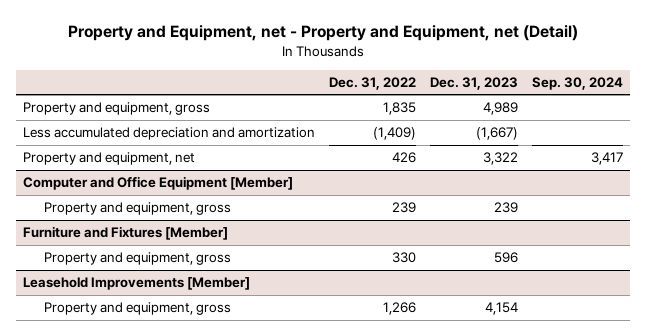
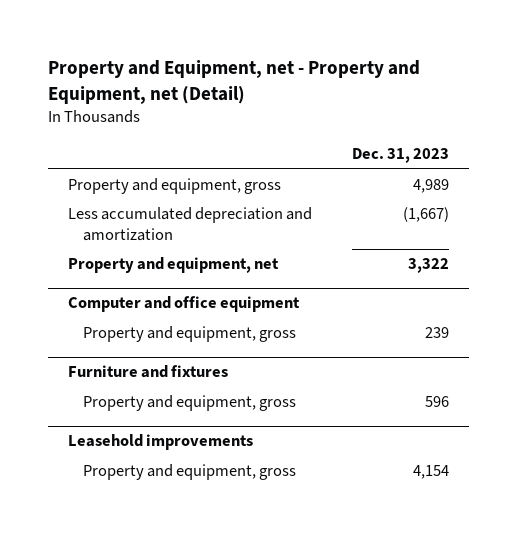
- | Dec. 31, 2022 | Dec. 31, 2023 | Sep. 30, 2024
+ | Dec. 31, 2023
- Computer and Office Equipment [Member]
+ Computer and office equipment
- Furniture and Fixtures [Member]
+ Furniture and fixtures
- Leasehold Improvements [Member]
+ Leasehold improvements

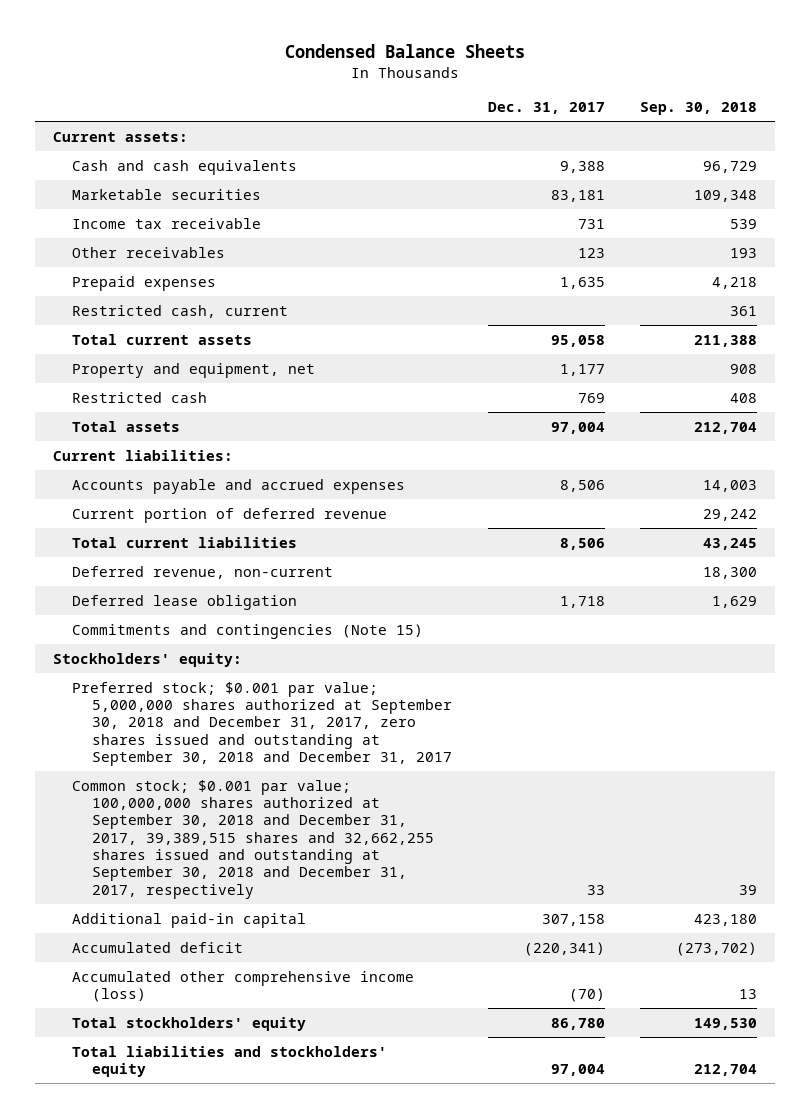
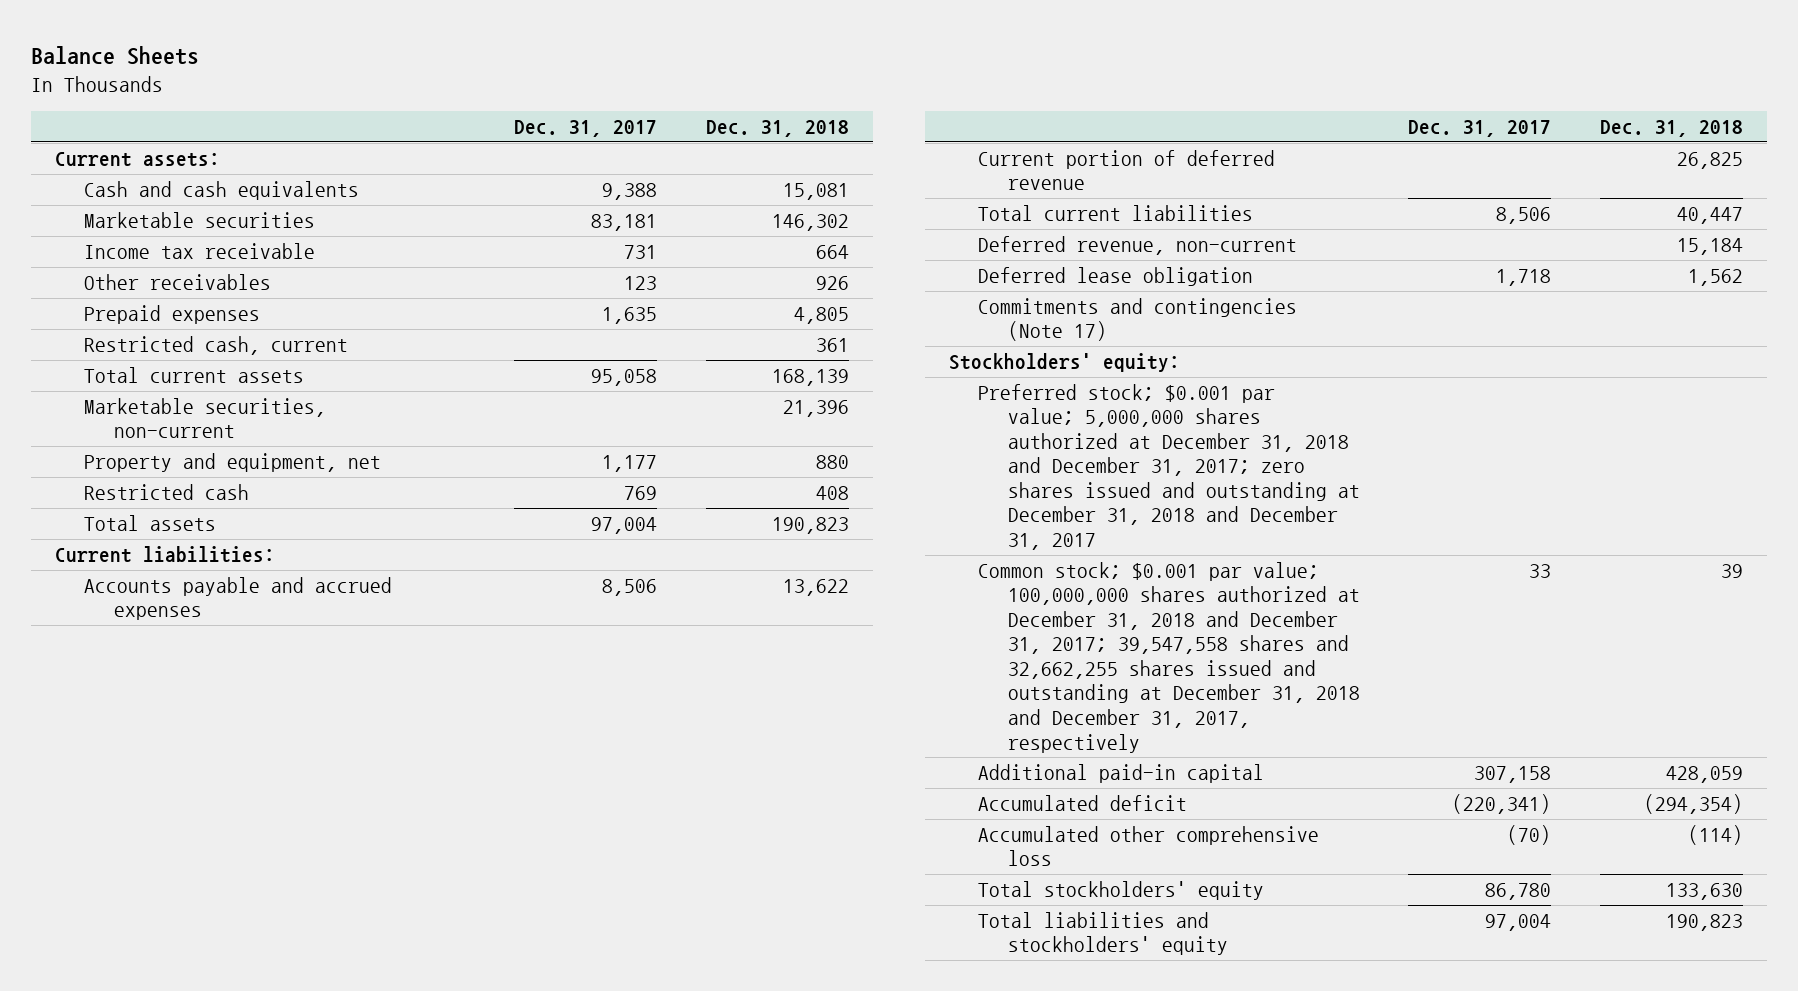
- Condensed Balance Sheets
+ Balance Sheets
- | Dec. 31, 2017 | Sep. 30, 2018
+ | Dec. 31, 2017 | Dec. 31, 2018
+ Marketable securities, non-current | | 21,396
- Commitments and contingencies (Note 15)
+ Commitments and contingencies (Note 17)
- Preferred stock; $0.001 par value; 5,000,000 shares authorized at September 30, 2018 and December 31, 2017, zero shares issued and outstanding at September 30, 2018 and December 31, 2017
- Common stock; $0.001 par value; 100,000,000 shares authorized at September 30, 2018 and December 31, 2017, 39,389,515 shares and 32,662,255 shares issued and outstanding at September 30, 2018 and December 31, 2017, respectively | 33 | 39
+ Preferred stock; $0.001 par value; 5,000,000 shares authorized at December 31, 2018 and December 31, 2017; zero shares issued and outstanding at December 31, 2018 and December 31, 2017
+ Common stock; $0.001 par value; 100,000,000 shares authorized at December 31, 2018 and December 31, 2017; 39,547,558 shares and 32,662,255 shares issued and outstanding at December 31, 2018 and December 31, 2017, respectively | 33 | 39
- Accumulated other comprehensive income (loss) | (70) | 13
+ Accumulated other comprehensive loss | (70) | (114)

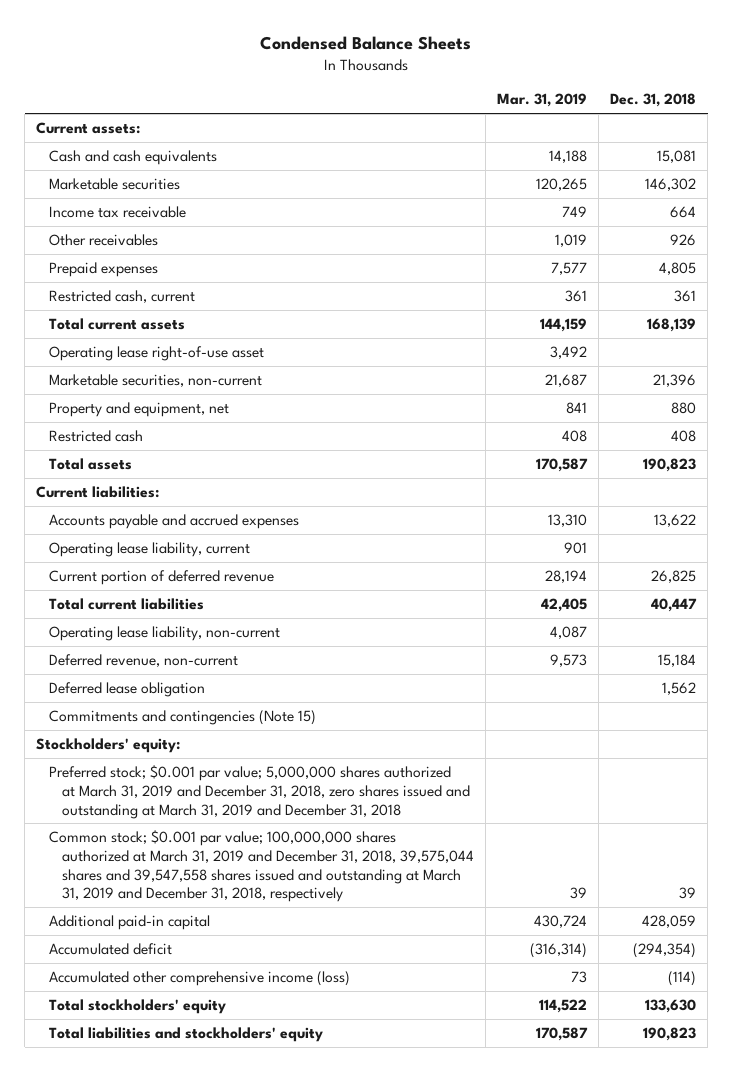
- Balance Sheets
+ Condensed Balance Sheets
- | Dec. 31, 2017 | Dec. 31, 2018
+ | Mar. 31, 2019 | Dec. 31, 2018
+ Operating lease right-of-use asset | 3,492 |
+ Operating lease liability, current | 901 |
+ Operating lease liability, non-current | 4,087 |
- Commitments and contingencies (Note 17)
+ Commitments and contingencies (Note 15)
- Preferred stock; $0.001 par value; 5,000,000 shares authorized at December 31, 2018 and December 31, 2017; zero shares issued and outstanding at December 31, 2018 and December 31, 2017
- Common stock; $0.001 par value; 100,000,000 shares authorized at December 31, 2018 and December 31, 2017; 39,547,558 shares and 32,662,255 shares issued and outstanding at December 31, 2018 and December 31, 2017, respectively | 33 | 39
+ Preferred stock; $0.001 par value; 5,000,000 shares authorized at March 31, 2019 and December 31, 2018, zero shares issued and outstanding at March 31, 2019 and December 31, 2018
+ Common stock; $0.001 par value; 100,000,000 shares authorized at March 31, 2019 and December 31, 2018, 39,575,044 shares and 39,547,558 shares issued and outstanding at March 31, 2019 and December 31, 2018, respectively | 39 | 39
- Accumulated other comprehensive loss | (70) | (114)
+ Accumulated other comprehensive income (loss) | 73 | (114)

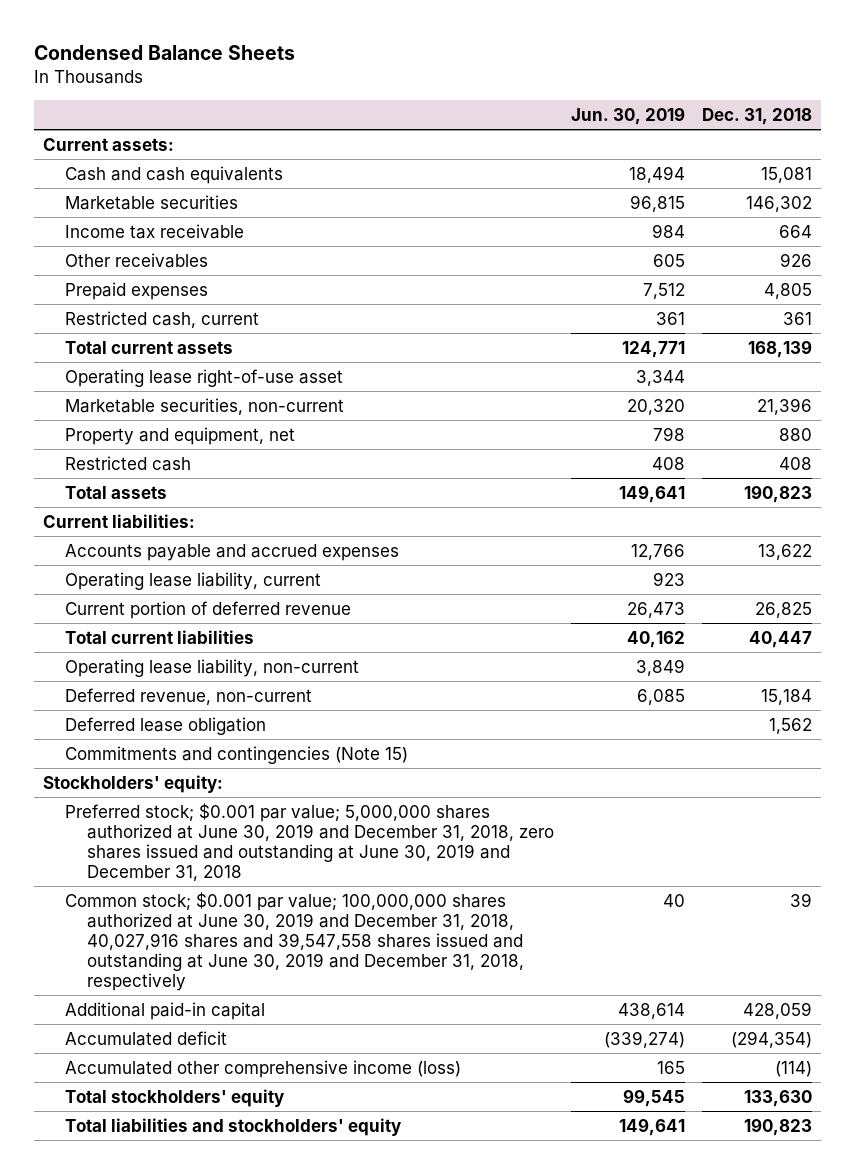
- | Mar. 31, 2019 | Dec. 31, 2018
+ | Jun. 30, 2019 | Dec. 31, 2018
- Preferred stock; $0.001 par value; 5,000,000 shares authorized at March 31, 2019 and December 31, 2018, zero shares issued and outstanding at March 31, 2019 and December 31, 2018
- Common stock; $0.001 par value; 100,000,000 shares authorized at March 31, 2019 and December 31, 2018, 39,575,044 shares and 39,547,558 shares issued and outstanding at March 31, 2019 and December 31, 2018, respectively | 39 | 39
+ Preferred stock; $0.001 par value; 5,000,000 shares authorized at June 30, 2019 and December 31, 2018, zero shares issued and outstanding at June 30, 2019 and December 31, 2018
+ Common stock; $0.001 par value; 100,000,000 shares authorized at June 30, 2019 and December 31, 2018, 40,027,916 shares and 39,547,558 shares issued and outstanding at June 30, 2019 and December 31, 2018, respectively | 40 | 39

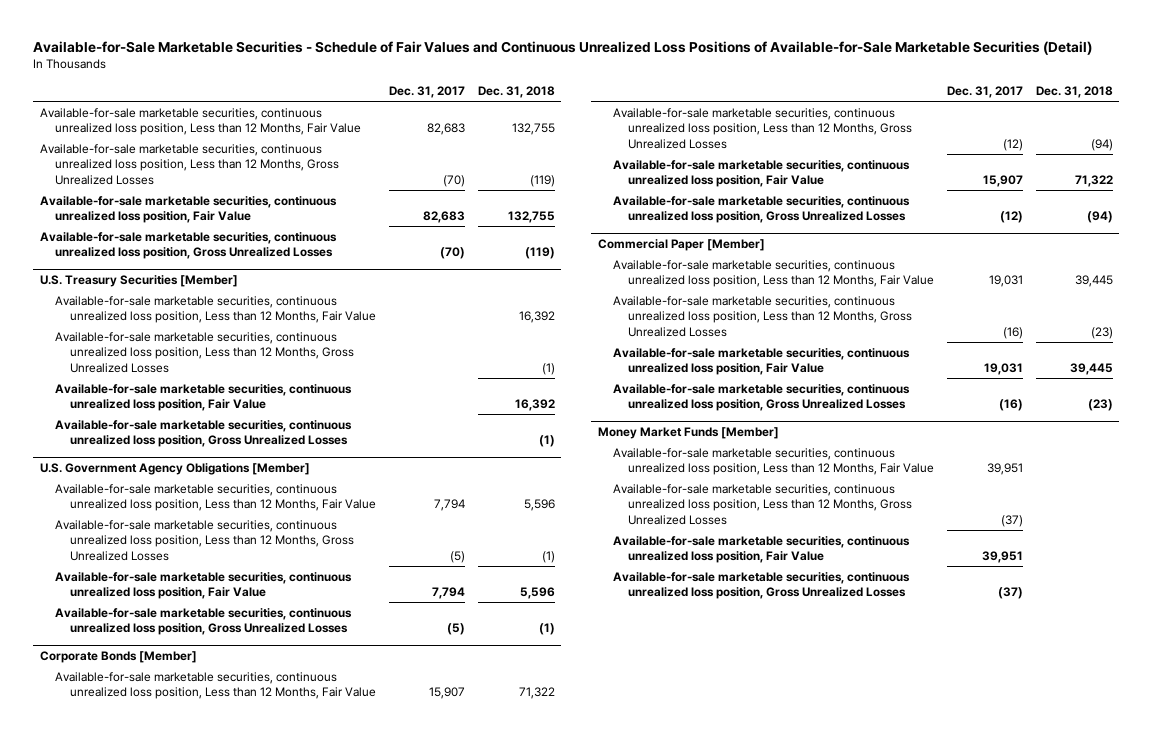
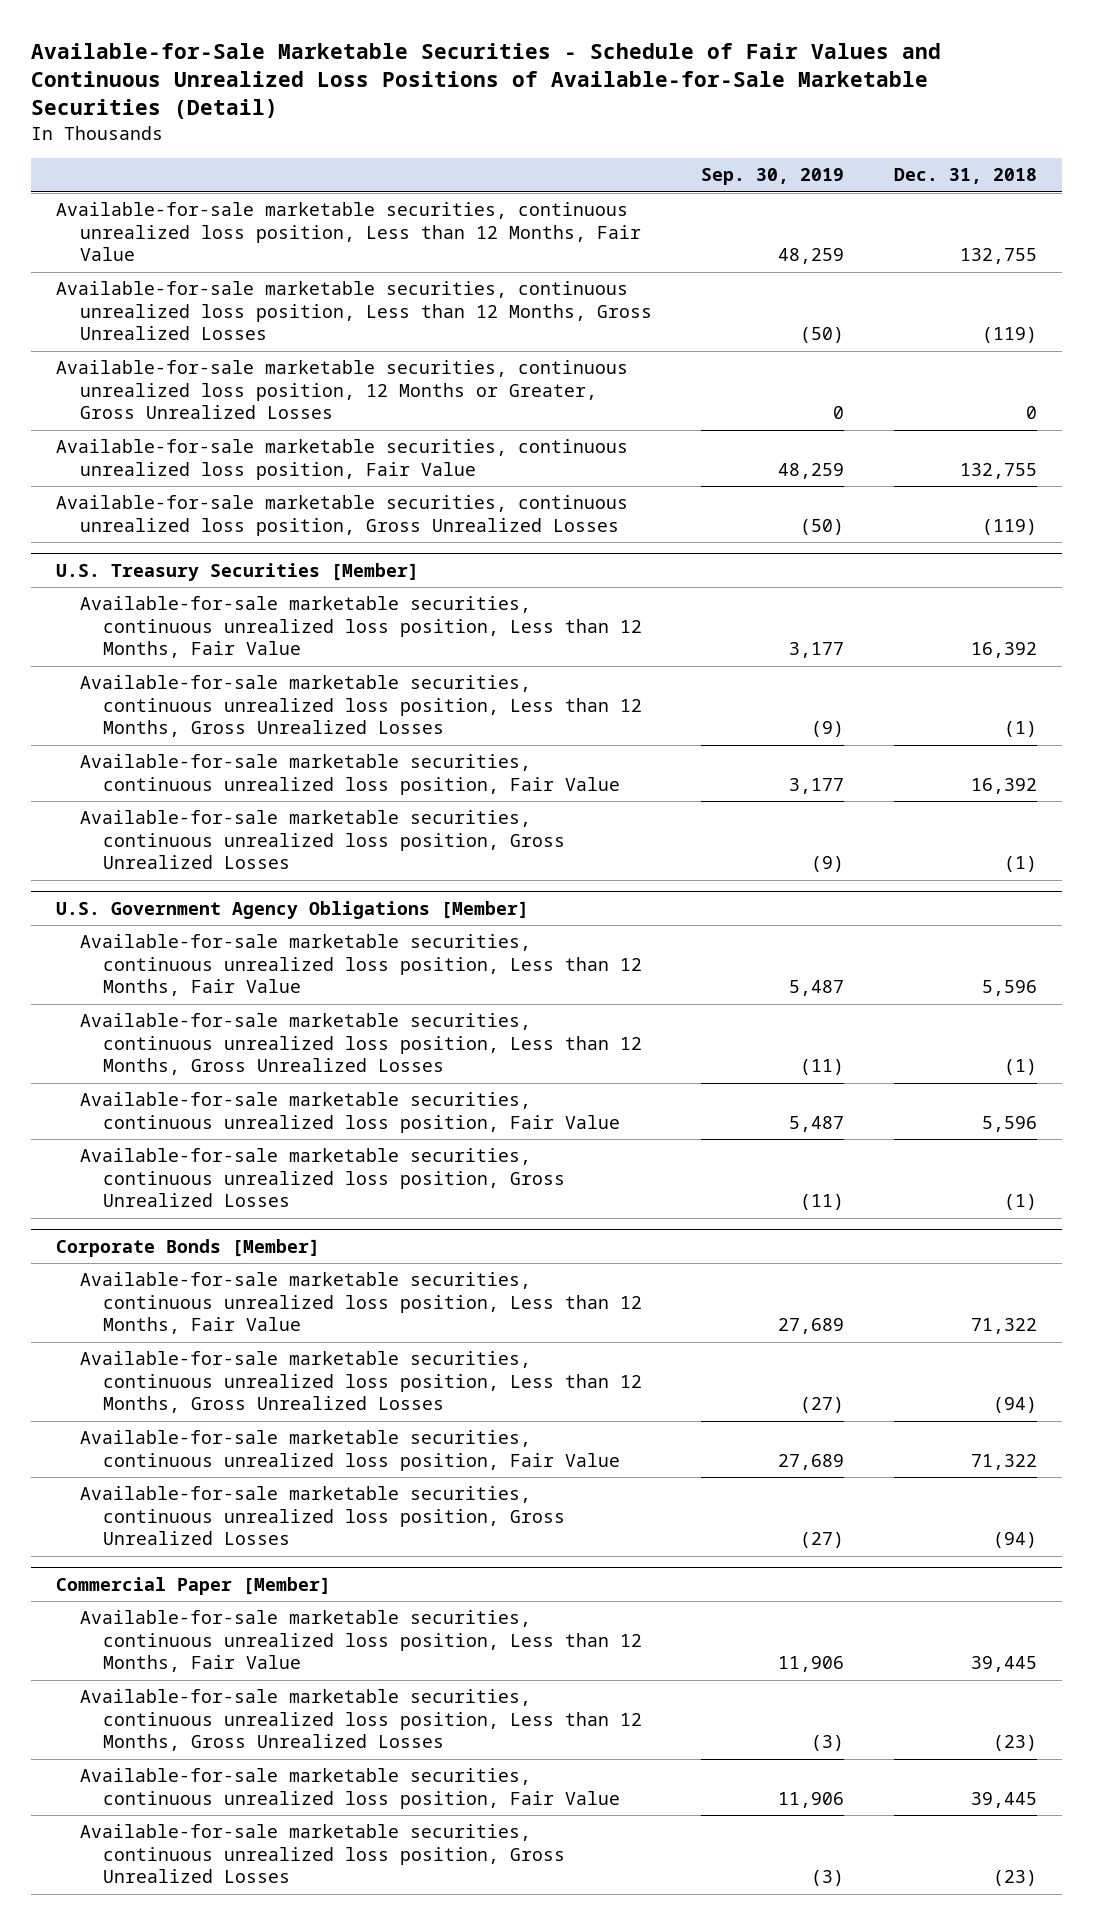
- | Dec. 31, 2017 | Dec. 31, 2018
+ | Sep. 30, 2019 | Dec. 31, 2018
+ Available-for-sale marketable securities, continuous unrealized loss position, 12 Months or Greater, Gross Unrealized Losses | 0 | 0
- Money Market Funds [Member]
- Available-for-sale marketable securities, continuous unrealized loss position, Less than 12 Months, Fair Value | 39,951 |
- Available-for-sale marketable securities, continuous unrealized loss position, Less than 12 Months, Gross Unrealized Losses | (37) |
- Available-for-sale marketable securities, continuous unrealized loss position, Fair Value | 39,951 |
- Available-for-sale marketable securities, continuous unrealized loss position, Gross Unrealized Losses | (37) |

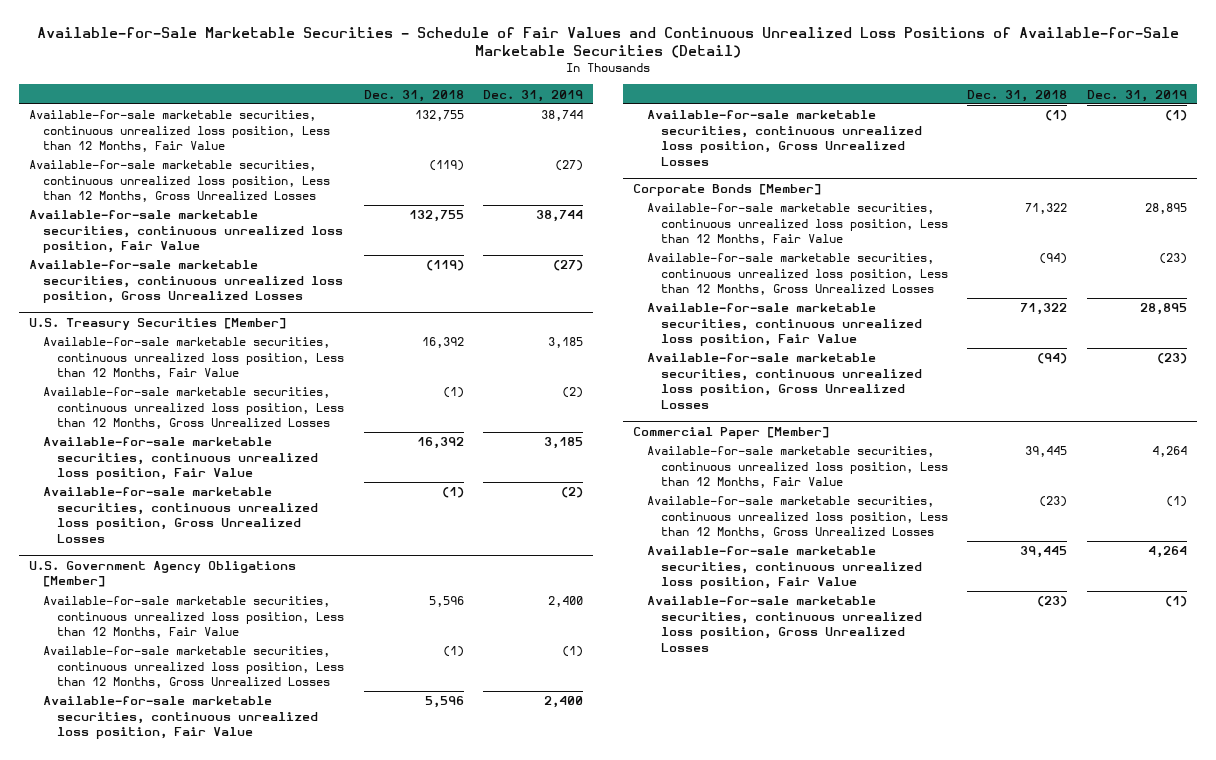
- | Sep. 30, 2019 | Dec. 31, 2018
+ | Dec. 31, 2018 | Dec. 31, 2019
- Available-for-sale marketable securities, continuous unrealized loss position, 12 Months or Greater, Gross Unrealized Losses | 0 | 0

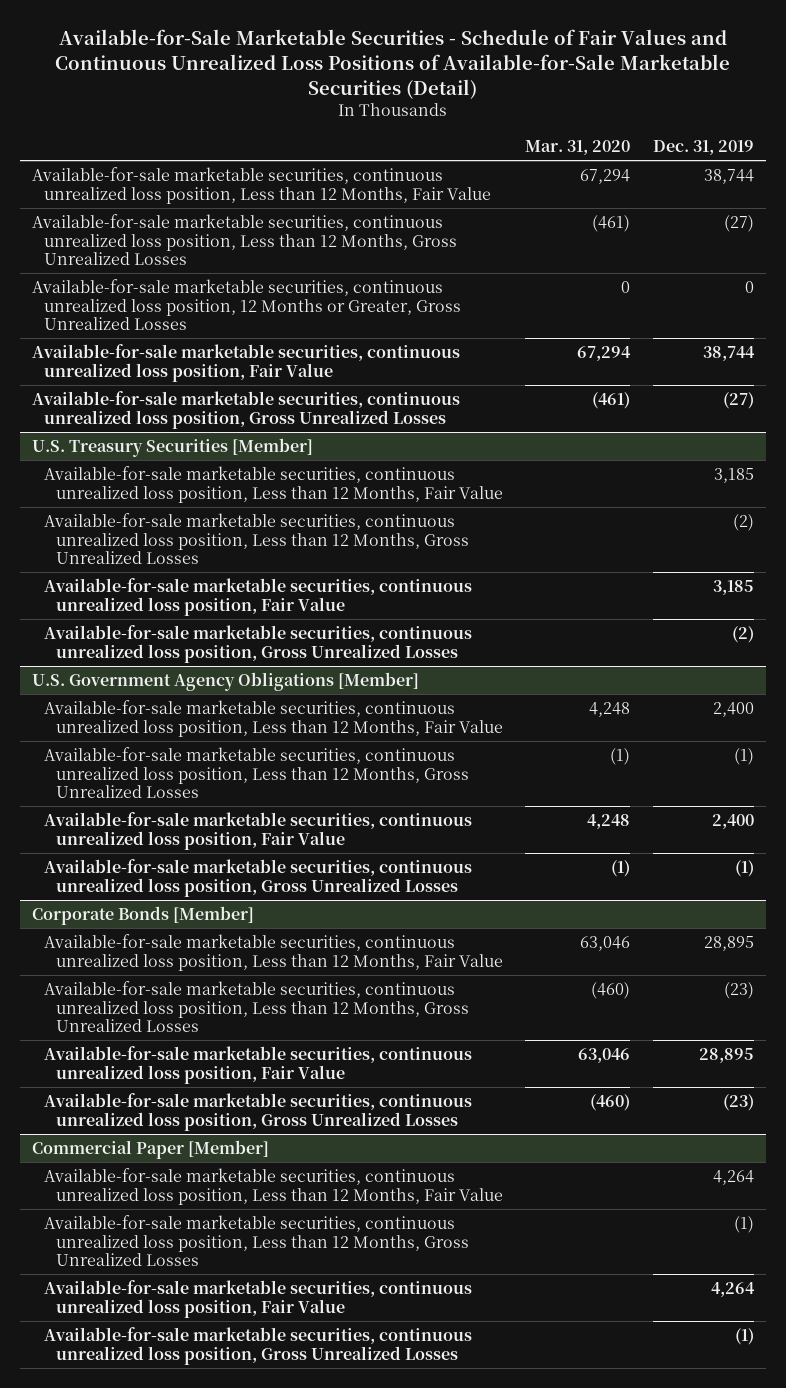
- | Dec. 31, 2018 | Dec. 31, 2019
+ | Mar. 31, 2020 | Dec. 31, 2019
+ Available-for-sale marketable securities, continuous unrealized loss position, 12 Months or Greater, Gross Unrealized Losses | 0 | 0

